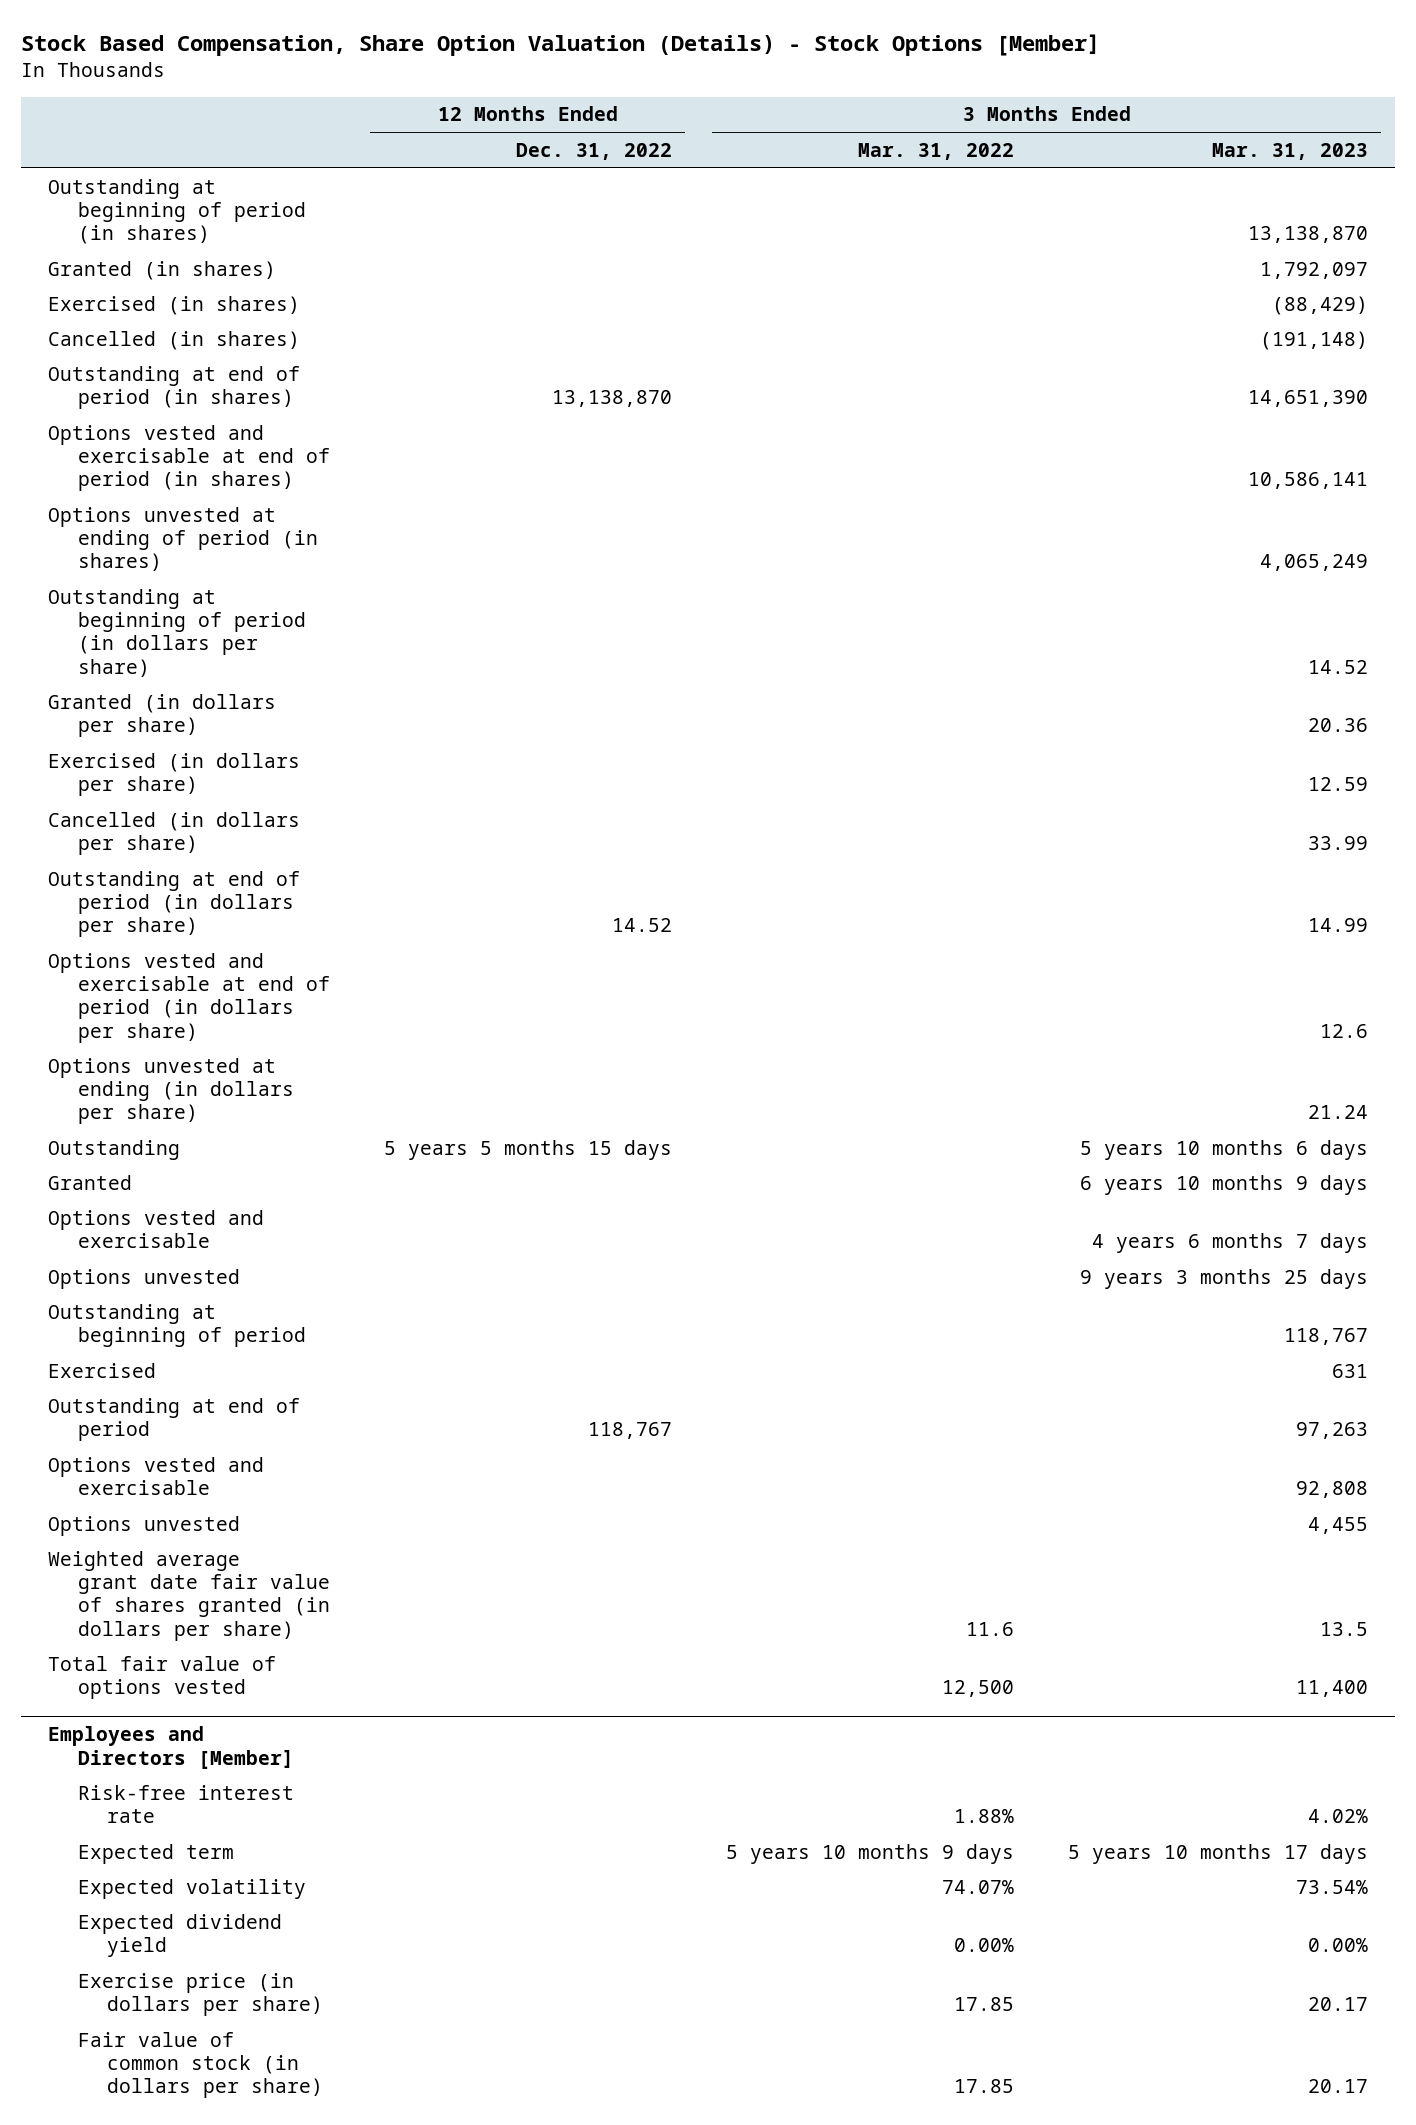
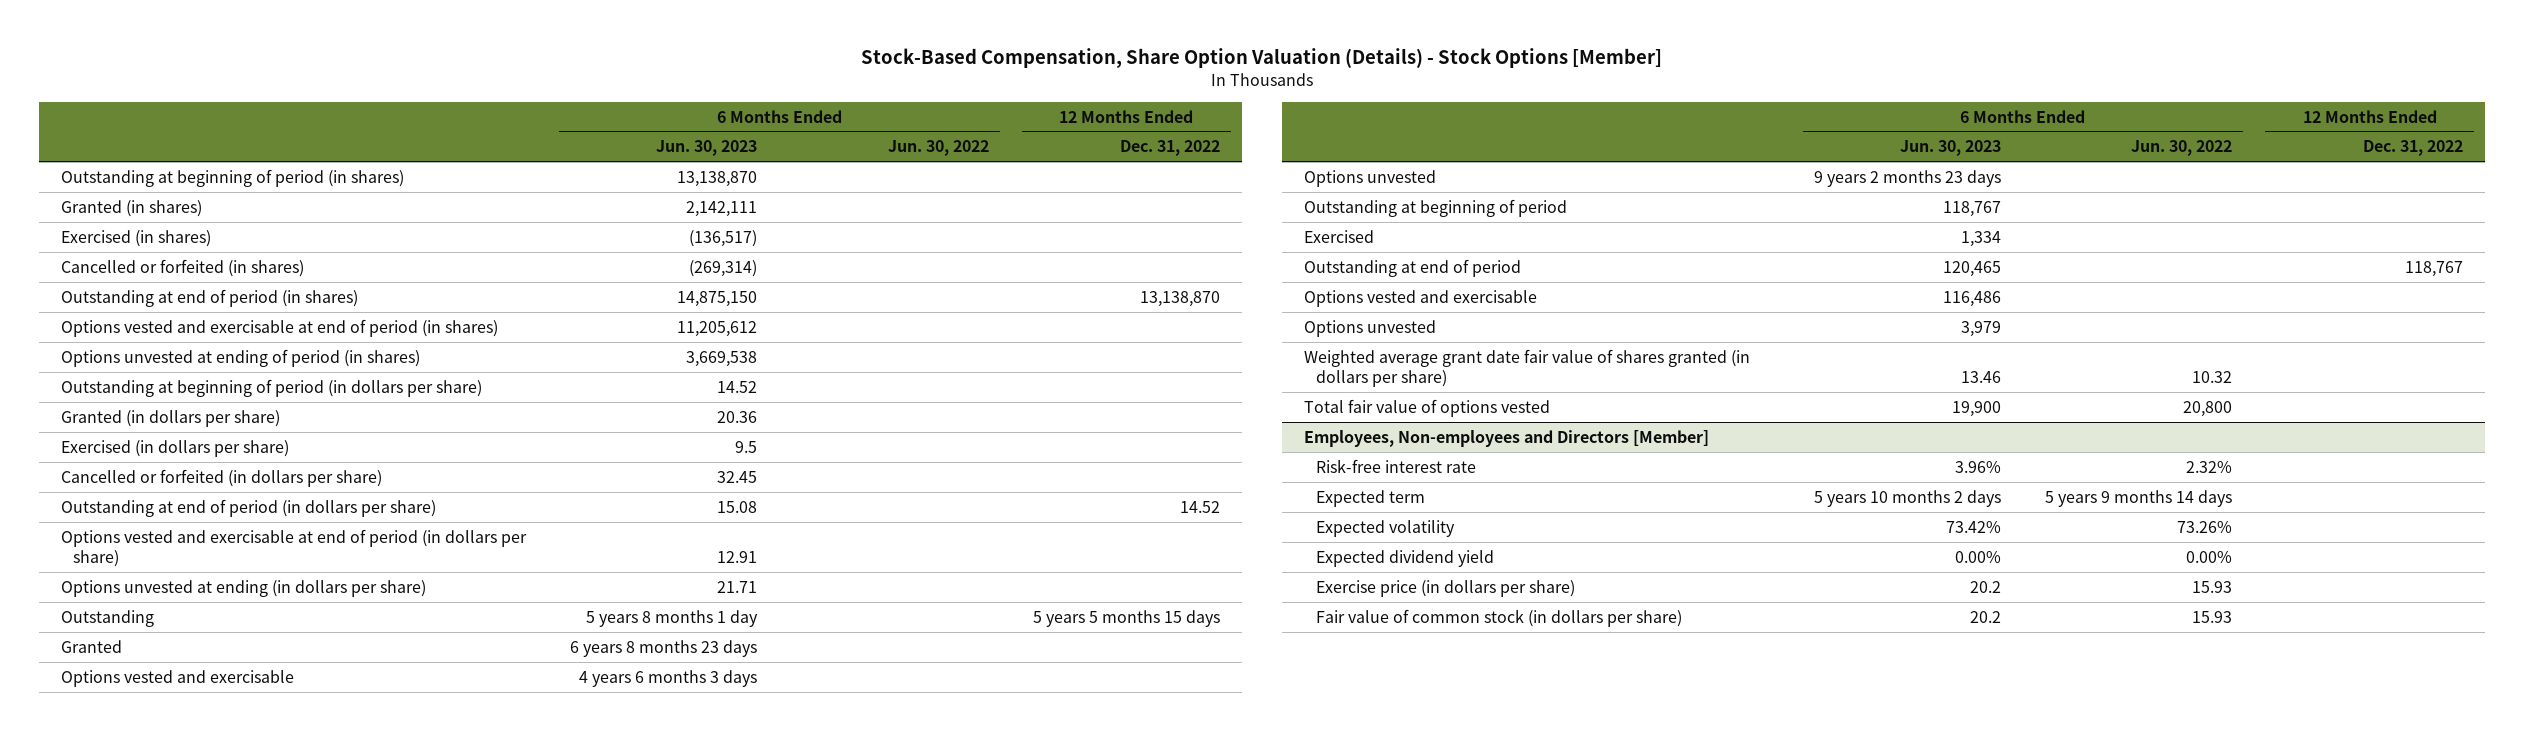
- Stock Based Compensation, Share Option Valuation (Details) - Stock Options [Member]
+ Stock-Based Compensation, Share Option Valuation (Details) - Stock Options [Member]
- | 12 Months Ended Dec. 31, 2022 | 3 Months Ended Mar. 31, 2022 | 3 Months Ended Mar. 31, 2023
+ | 6 Months Ended Jun. 30, 2023 | 6 Months Ended Jun. 30, 2022 | 12 Months Ended Dec. 31, 2022
- Cancelled (in shares) | | | (191,148)
+ Cancelled or forfeited (in shares) | (269,314) | |
- Cancelled (in dollars per share) | | | 33.99
+ Cancelled or forfeited (in dollars per share) | 32.45 | |
- Employees and Directors [Member]
+ Employees, Non-employees and Directors [Member]

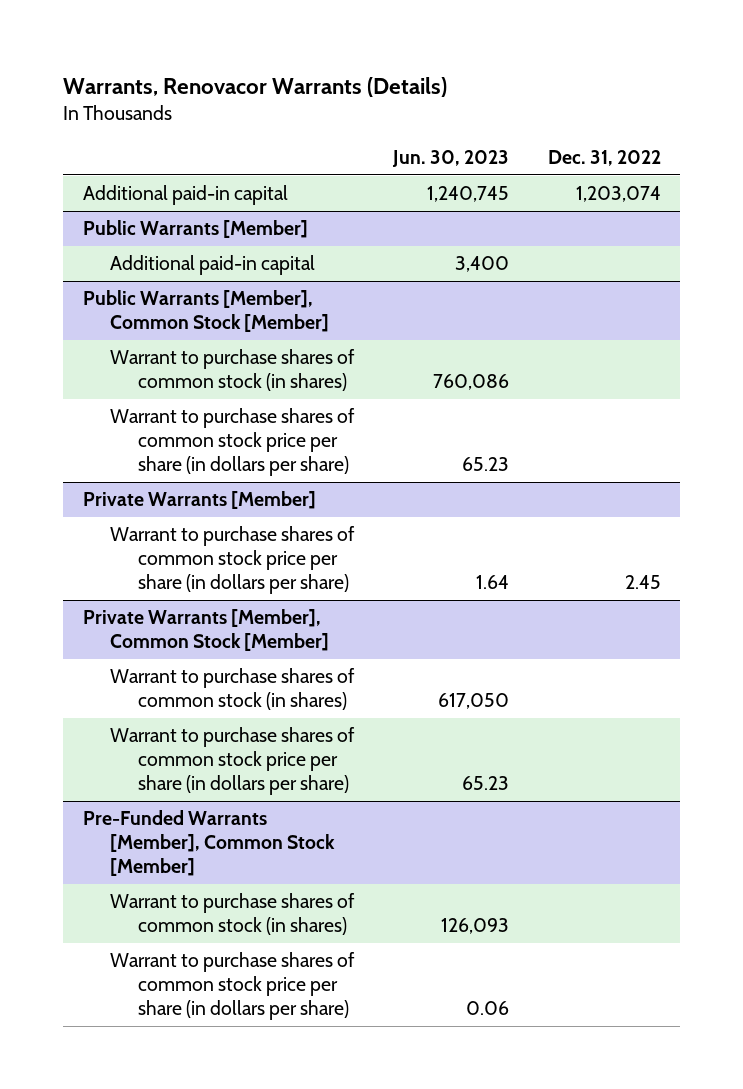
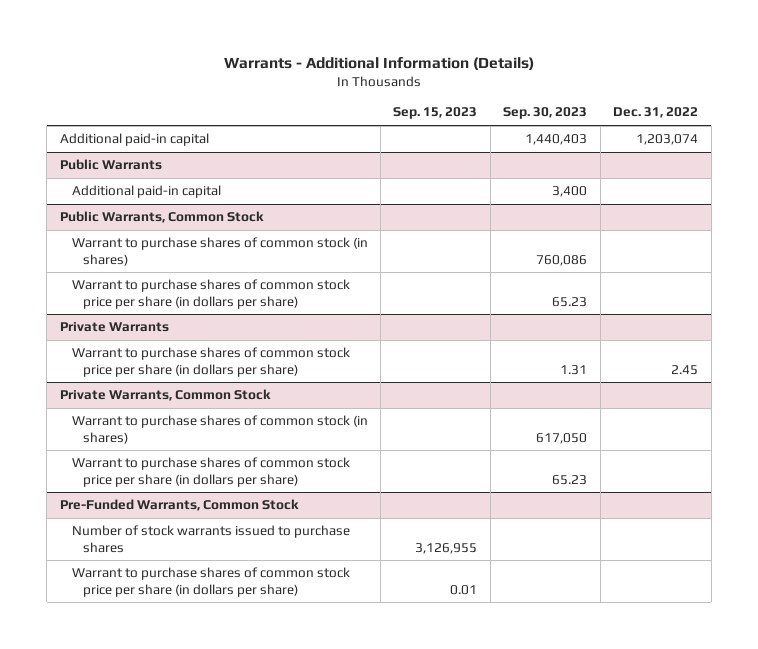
- Warrants, Renovacor Warrants (Details)
+ Warrants - Additional Information (Details)
- | Jun. 30, 2023 | Dec. 31, 2022
+ | Sep. 15, 2023 | Sep. 30, 2023 | Dec. 31, 2022
- Public Warrants [Member]
+ Public Warrants
- Public Warrants [Member], Common Stock [Member]
+ Public Warrants, Common Stock
- Private Warrants [Member]
+ Private Warrants
- Private Warrants [Member], Common Stock [Member]
+ Private Warrants, Common Stock
- Pre-Funded Warrants [Member], Common Stock [Member]
- Warrant to purchase shares of common stock (in shares) | 126,093 |
+ Pre-Funded Warrants, Common Stock
+ Number of stock warrants issued to purchase shares | 3,126,955 | |

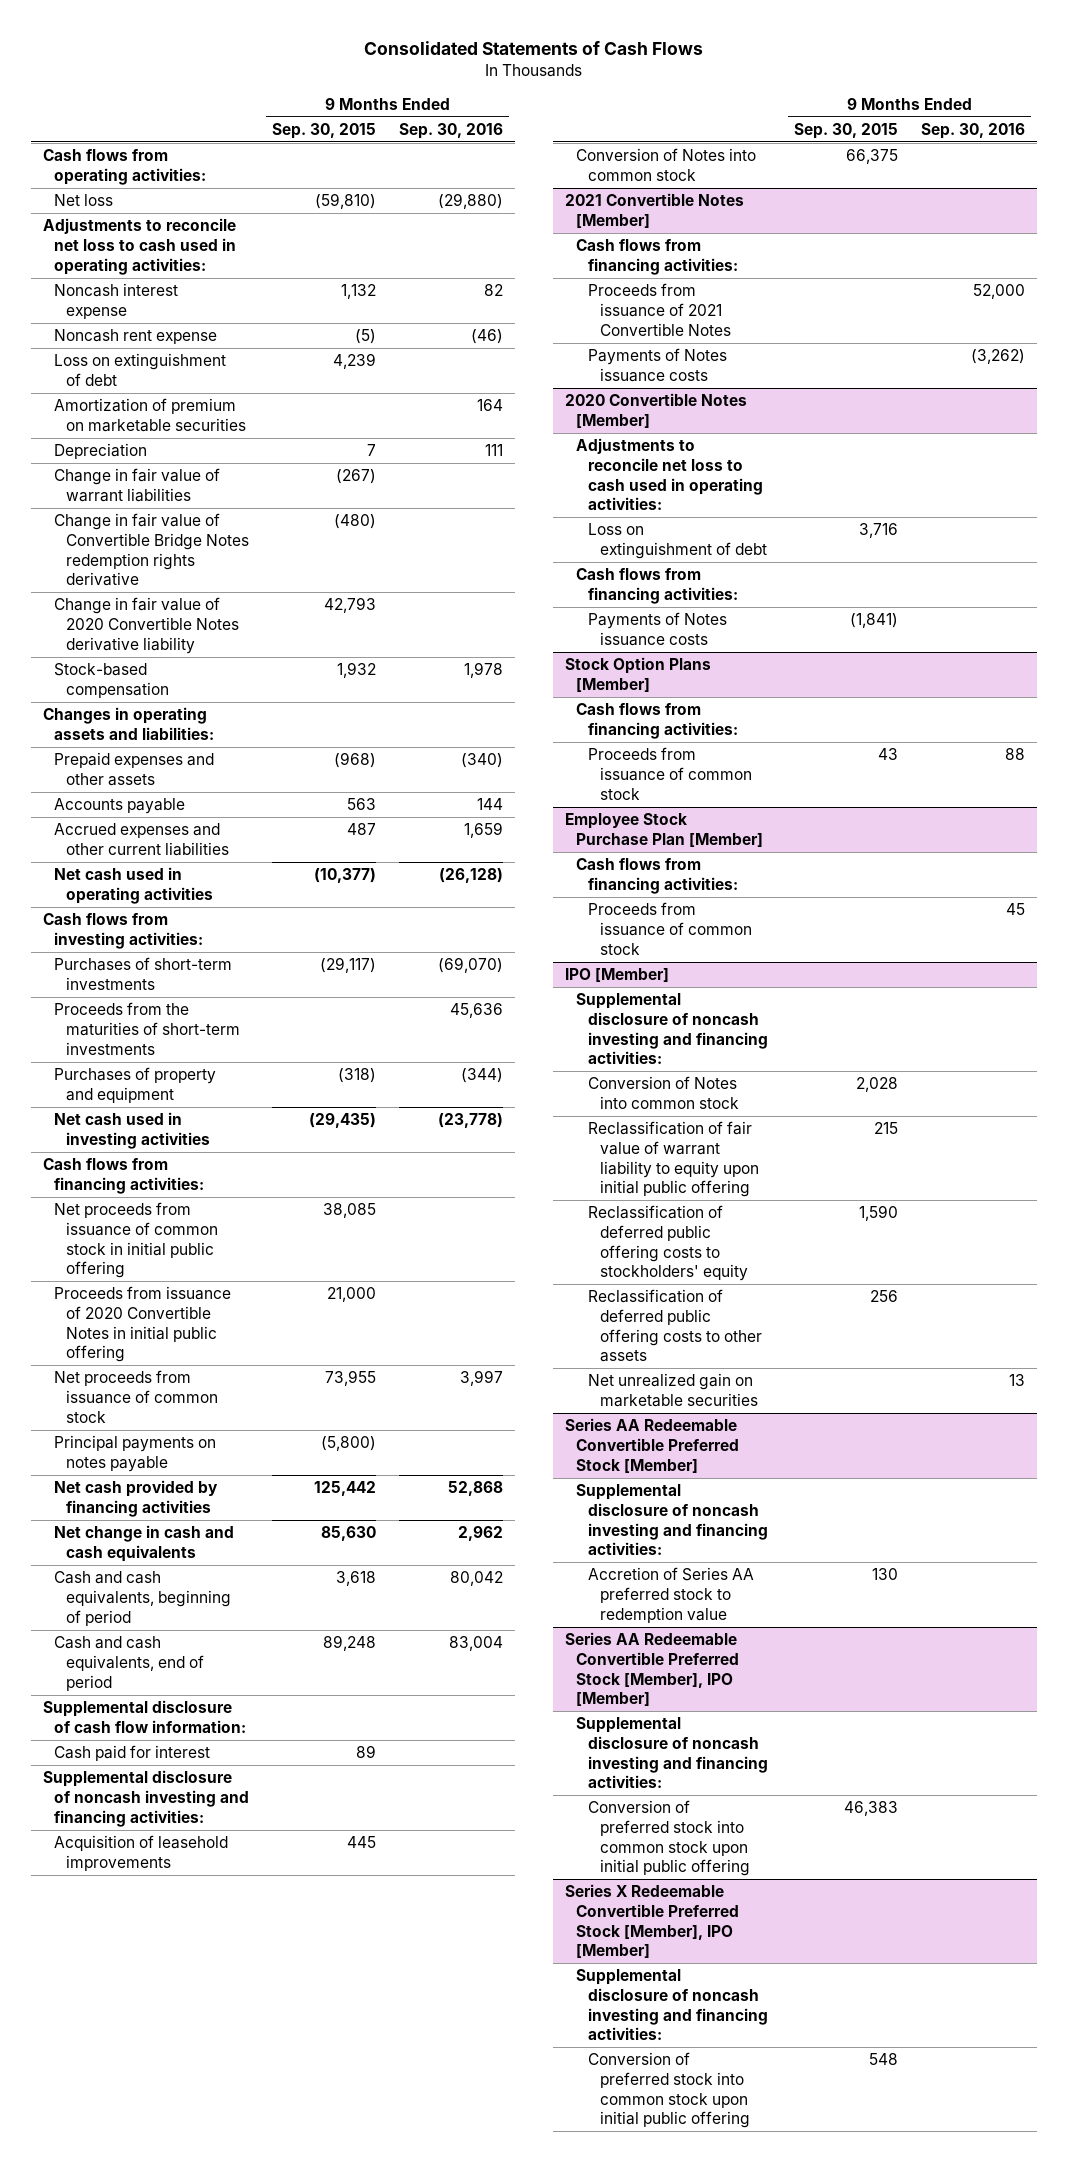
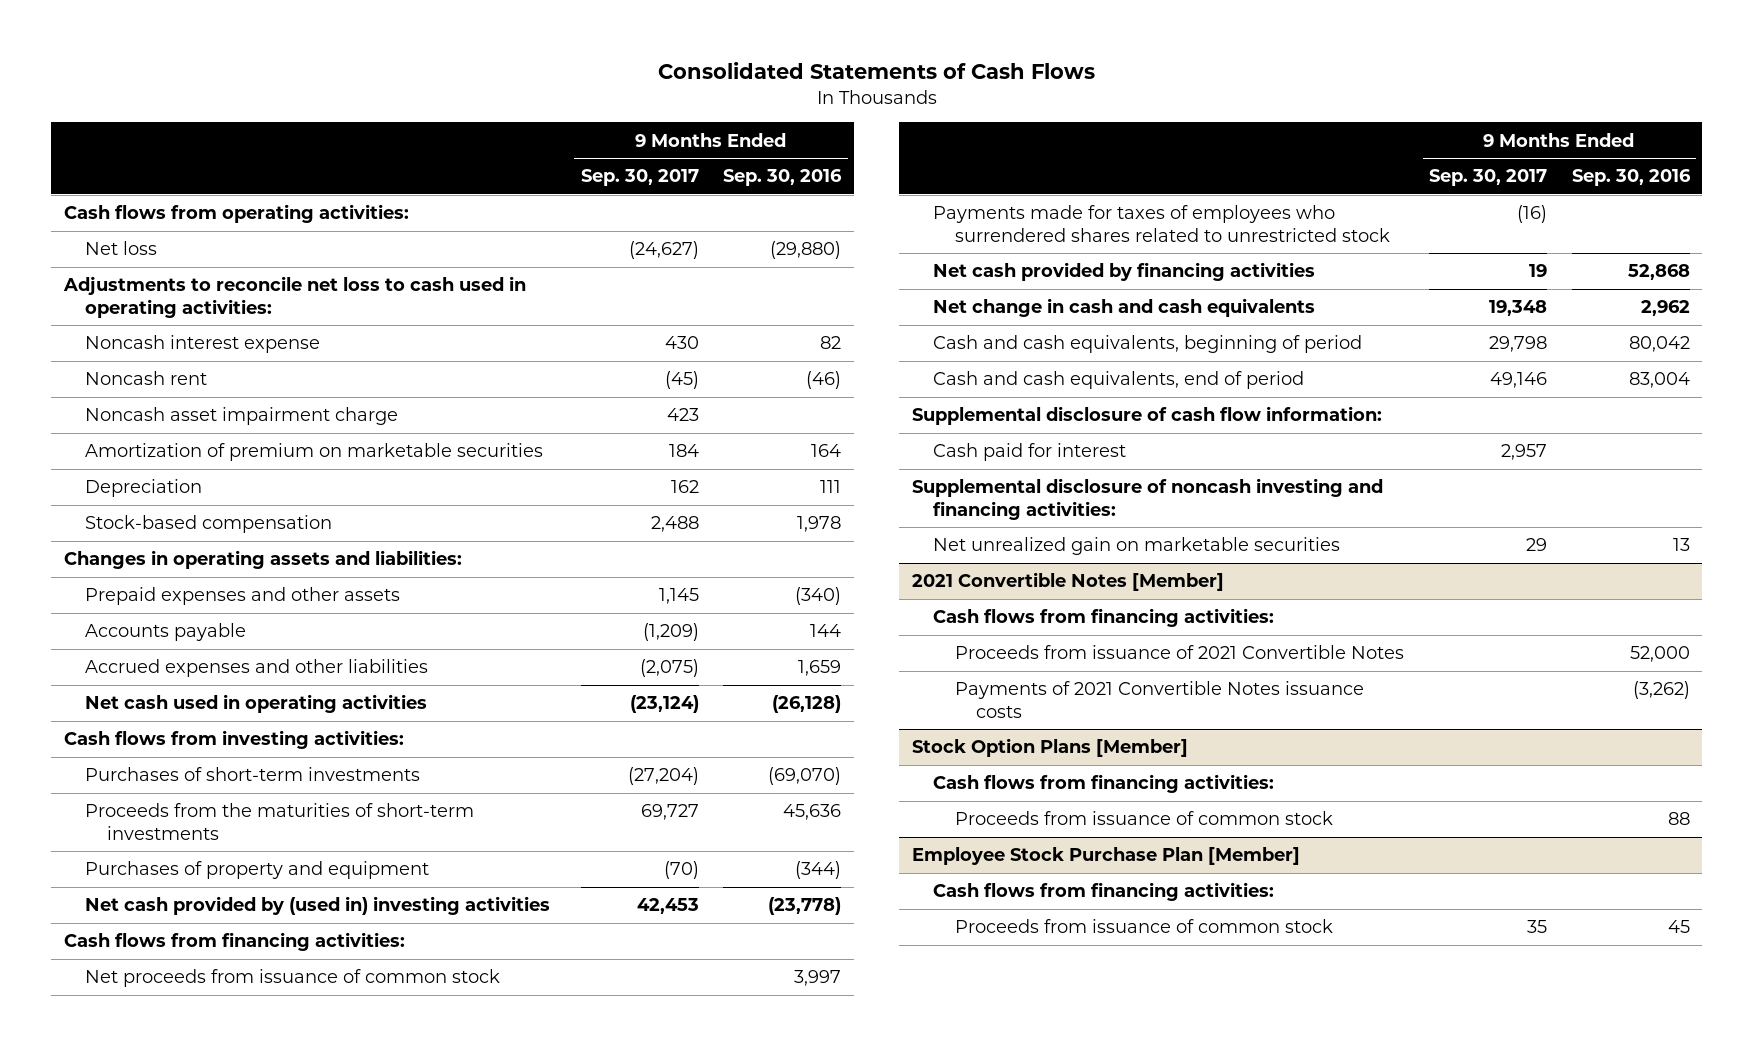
- | 9 Months Ended Sep. 30, 2015 | 9 Months Ended Sep. 30, 2016
+ | 9 Months Ended Sep. 30, 2017 | 9 Months Ended Sep. 30, 2016
- Noncash rent expense | (5) | (46)
- Loss on extinguishment of debt | 4,239 |
+ Noncash rent | (45) | (46)
+ Noncash asset impairment charge | 423 |
- Change in fair value of warrant liabilities | (267) |
- Change in fair value of Convertible Bridge Notes redemption rights derivative | (480) |
- Change in fair value of 2020 Convertible Notes derivative liability | 42,793 |
- Accrued expenses and other current liabilities | 487 | 1,659
+ Accrued expenses and other liabilities | (2,075) | 1,659
- Net cash used in investing activities | (29,435) | (23,778)
+ Net cash provided by (used in) investing activities | 42,453 | (23,778)
- Net proceeds from issuance of common stock in initial public offering | 38,085 |
- Proceeds from issuance of 2020 Convertible Notes in initial public offering | 21,000 |
- Principal payments on notes payable | (5,800) |
+ Payments made for taxes of employees who surrendered shares related to unrestricted stock | (16) |
- Acquisition of leasehold improvements | 445 |
- Conversion of Notes into common stock | 66,375 |
+ Net unrealized gain on marketable securities | 29 | 13
@ 2021 Convertible Notes [Member]
- Payments of Notes issuance costs | | (3,262)
- 2020 Convertible Notes [Member]
- Adjustments to reconcile net loss to cash used in operating activities:
- Loss on extinguishment of debt | 3,716 |
- Cash flows from financing activities:
- Payments of Notes issuance costs | (1,841) |
@ 2021 Convertible Notes [Member]
+ Payments of 2021 Convertible Notes issuance costs | | (3,262)
- IPO [Member]
- Supplemental disclosure of noncash investing and financing activities:
- Conversion of Notes into common stock | 2,028 |
- Reclassification of fair value of warrant liability to equity upon initial public offering | 215 |
- Reclassification of deferred public offering costs to stockholders' equity | 1,590 |
- Reclassification of deferred public offering costs to other assets | 256 |
- Net unrealized gain on marketable securities | | 13
- Series AA Redeemable Convertible Preferred Stock [Member]
- Supplemental disclosure of noncash investing and financing activities:
- Accretion of Series AA preferred stock to redemption value | 130 |
- Series AA Redeemable Convertible Preferred Stock [Member], IPO [Member]
- Supplemental disclosure of noncash investing and financing activities:
- Conversion of preferred stock into common stock upon initial public offering | 46,383 |
- Series X Redeemable Convertible Preferred Stock [Member], IPO [Member]
- Supplemental disclosure of noncash investing and financing activities:
- Conversion of preferred stock into common stock upon initial public offering | 548 |

